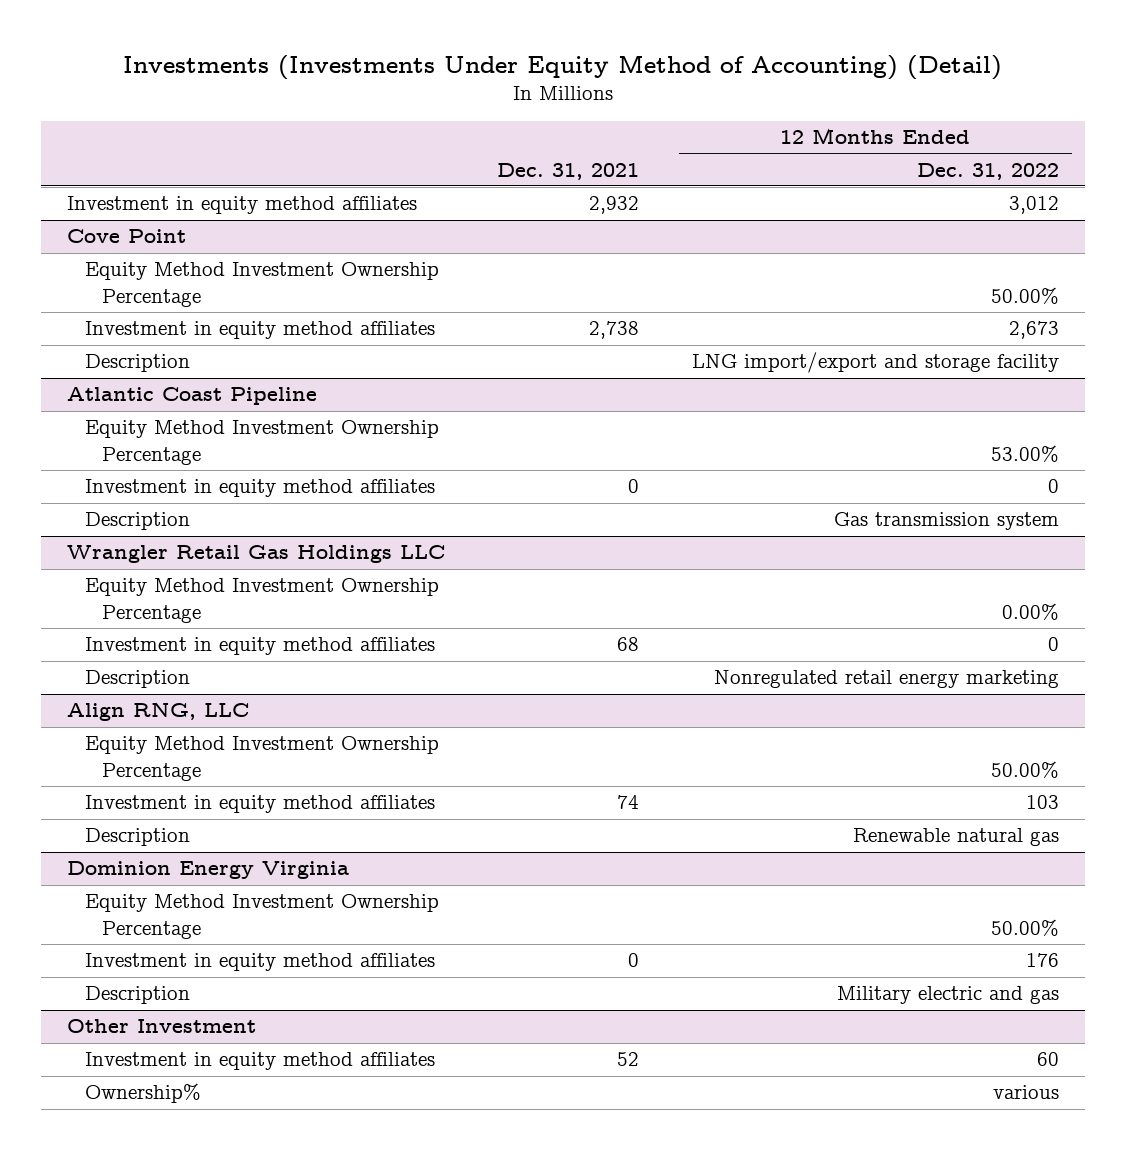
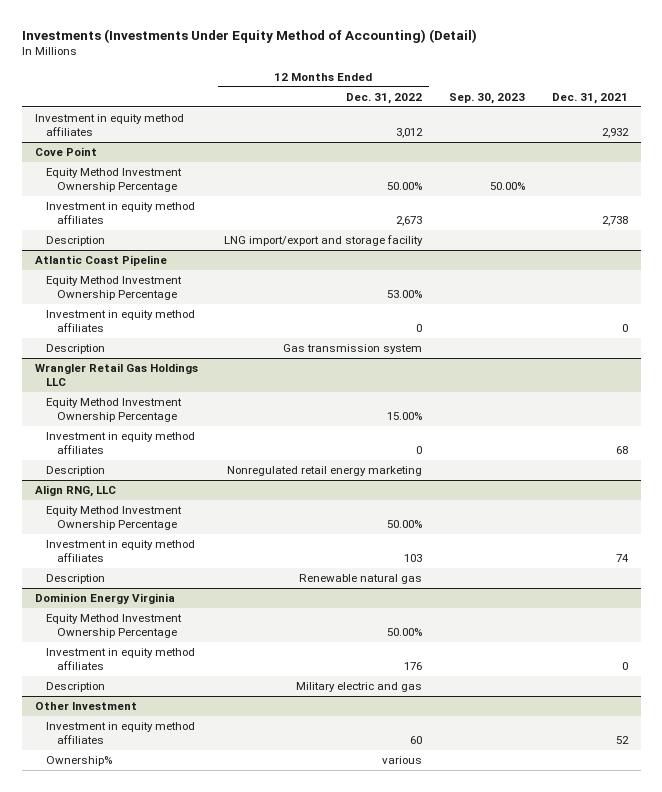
- | Dec. 31, 2021 | 12 Months Ended Dec. 31, 2022
+ | 12 Months Ended Dec. 31, 2022 | Sep. 30, 2023 | Dec. 31, 2021
@ Wrangler Retail Gas Holdings LLC
- Equity Method Investment Ownership Percentage | | 0.00%
+ Equity Method Investment Ownership Percentage | 15.00% | |

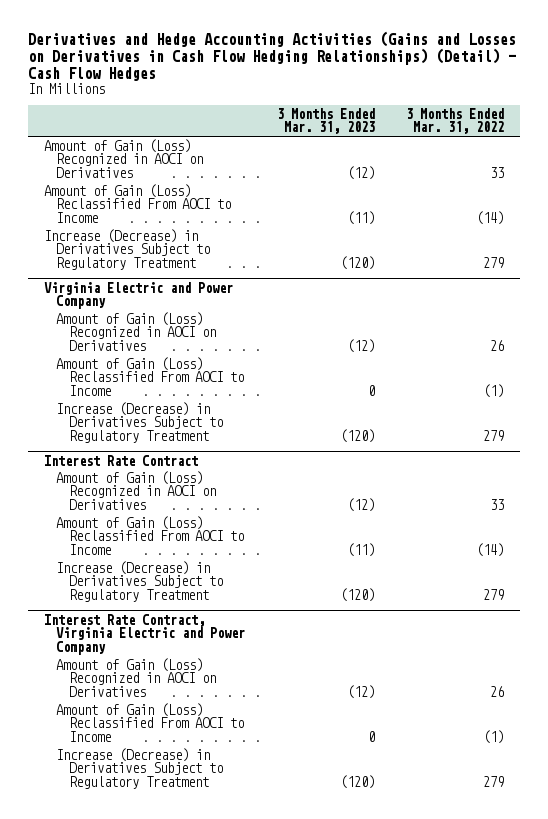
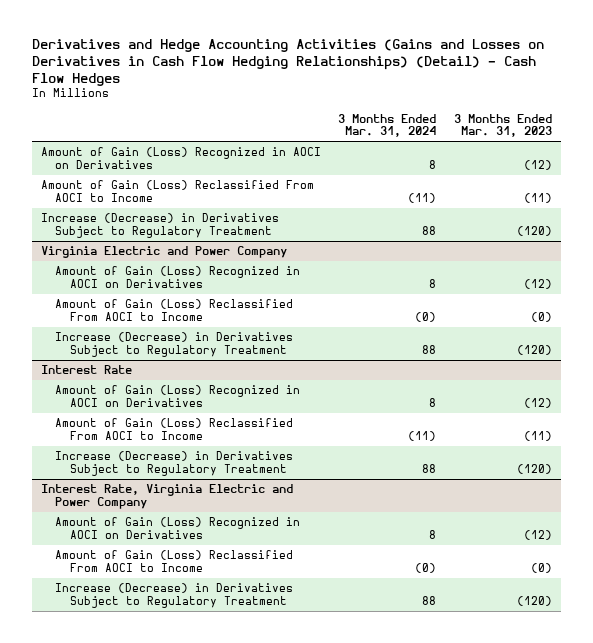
- | 3 Months Ended Mar. 31, 2023 | 3 Months Ended Mar. 31, 2022
+ | 3 Months Ended Mar. 31, 2024 | 3 Months Ended Mar. 31, 2023
@ Virginia Electric and Power Company
- Amount of Gain (Loss) Reclassified From AOCI to Income | 0 | (1)
+ Amount of Gain (Loss) Reclassified From AOCI to Income | (0) | (0)
- Interest Rate Contract
+ Interest Rate
- Interest Rate Contract, Virginia Electric and Power Company
+ Interest Rate, Virginia Electric and Power Company
- Amount of Gain (Loss) Reclassified From AOCI to Income | 0 | (1)
+ Amount of Gain (Loss) Reclassified From AOCI to Income | (0) | (0)

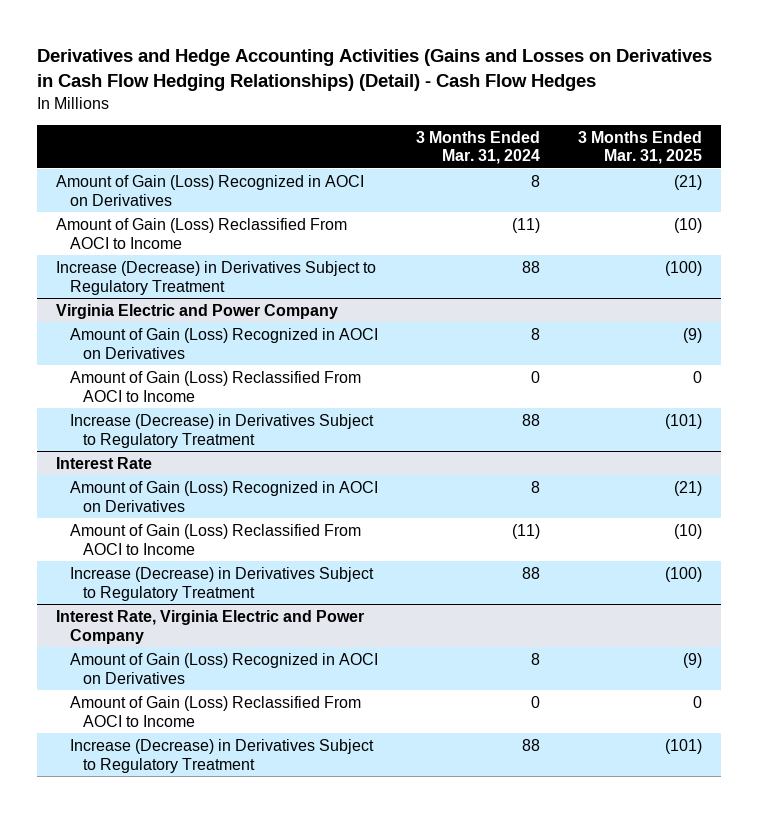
- | 3 Months Ended Mar. 31, 2024 | 3 Months Ended Mar. 31, 2023
+ | 3 Months Ended Mar. 31, 2024 | 3 Months Ended Mar. 31, 2025
@ Virginia Electric and Power Company
- Amount of Gain (Loss) Reclassified From AOCI to Income | (0) | (0)
+ Amount of Gain (Loss) Reclassified From AOCI to Income | 0 | 0
@ Interest Rate, Virginia Electric and Power Company
- Amount of Gain (Loss) Reclassified From AOCI to Income | (0) | (0)
+ Amount of Gain (Loss) Reclassified From AOCI to Income | 0 | 0

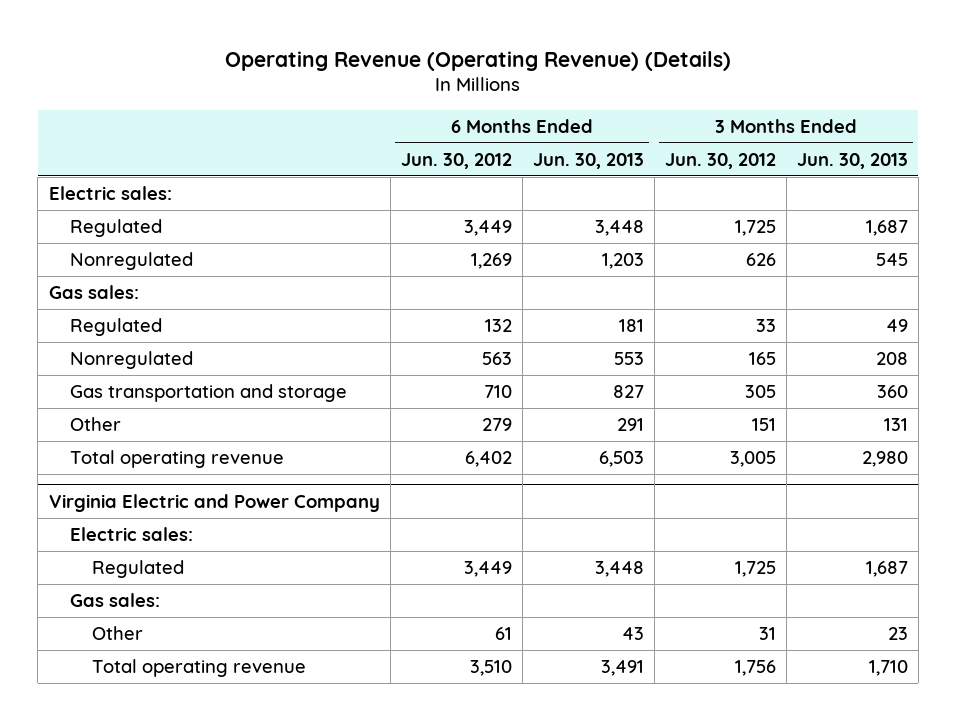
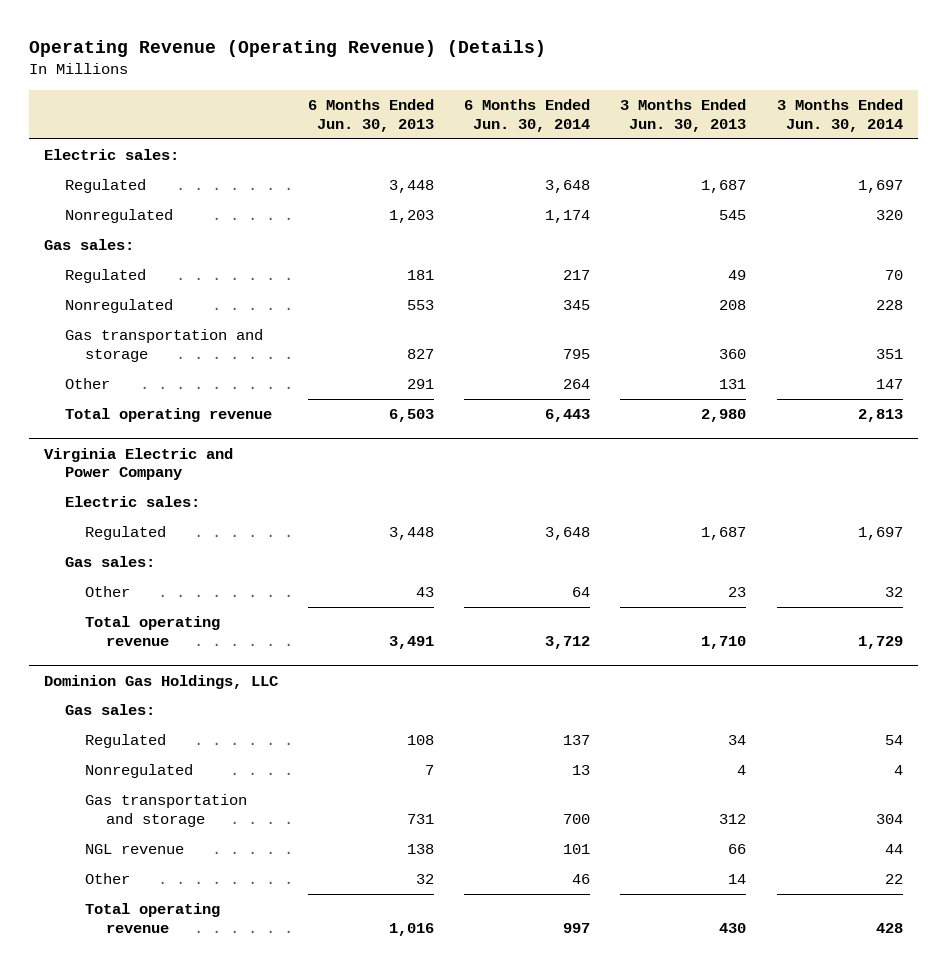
- | 6 Months Ended Jun. 30, 2012 | 6 Months Ended Jun. 30, 2013 | 3 Months Ended Jun. 30, 2012 | 3 Months Ended Jun. 30, 2013
+ | 6 Months Ended Jun. 30, 2013 | 6 Months Ended Jun. 30, 2014 | 3 Months Ended Jun. 30, 2013 | 3 Months Ended Jun. 30, 2014
+ Dominion Gas Holdings, LLC
+ Gas sales:
+ Regulated | 108 | 137 | 34 | 54
+ Nonregulated | 7 | 13 | 4 | 4
+ Gas transportation and storage | 731 | 700 | 312 | 304
+ NGL revenue | 138 | 101 | 66 | 44
+ Other | 32 | 46 | 14 | 22
+ Total operating revenue | 1,016 | 997 | 430 | 428

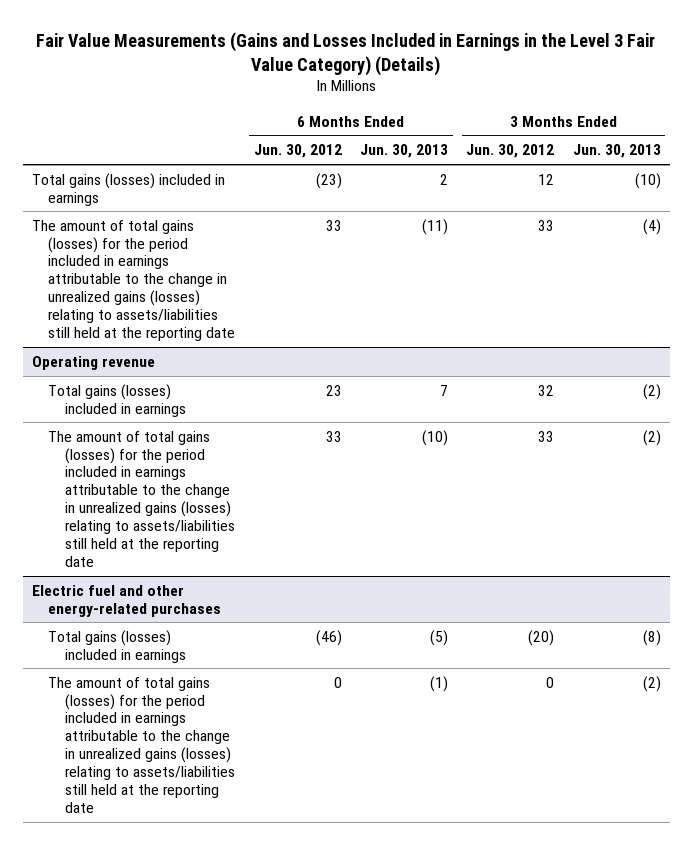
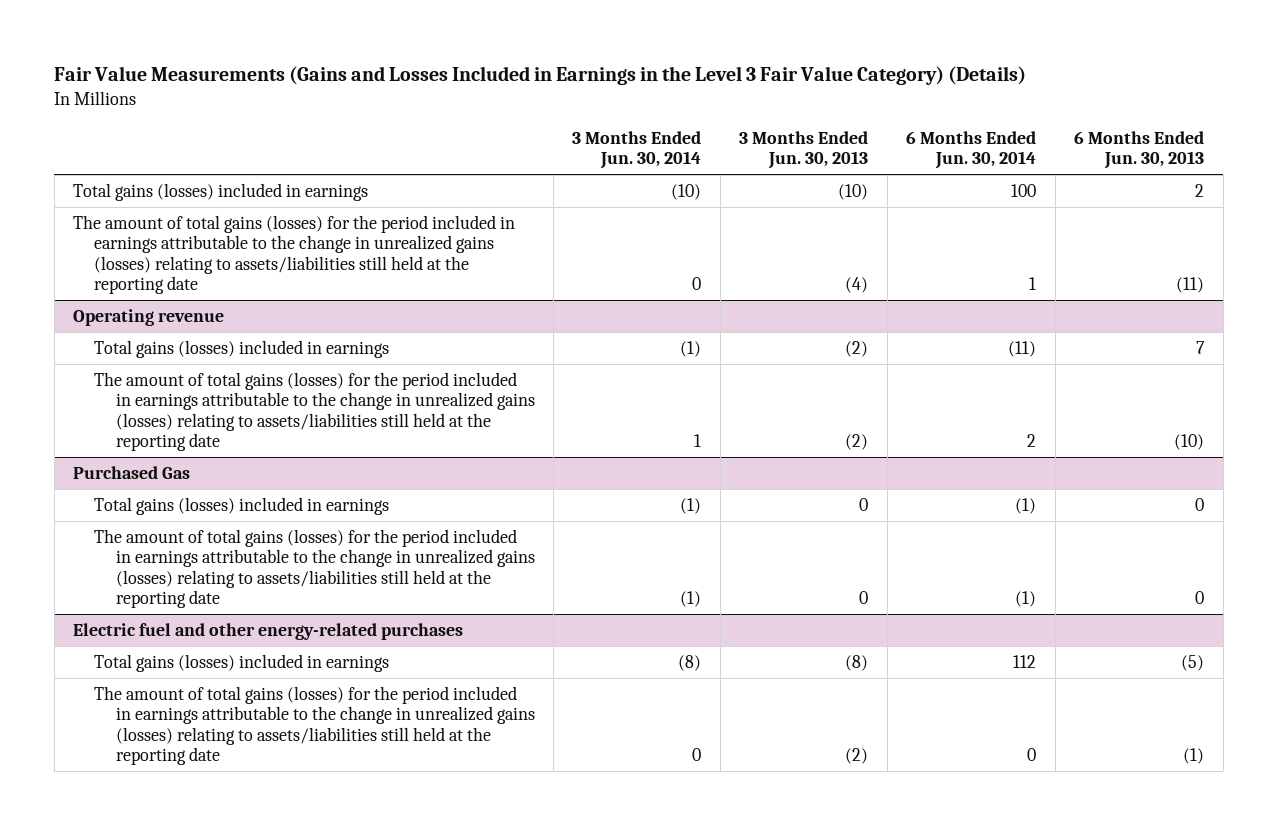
- | 6 Months Ended Jun. 30, 2012 | 6 Months Ended Jun. 30, 2013 | 3 Months Ended Jun. 30, 2012 | 3 Months Ended Jun. 30, 2013
+ | 3 Months Ended Jun. 30, 2014 | 3 Months Ended Jun. 30, 2013 | 6 Months Ended Jun. 30, 2014 | 6 Months Ended Jun. 30, 2013
+ Purchased Gas
+ Total gains (losses) included in earnings | (1) | 0 | (1) | 0
+ The amount of total gains (losses) for the period included in earnings attributable to the change in unrealized gains (losses) relating to assets/liabilities still held at the reporting date | (1) | 0 | (1) | 0

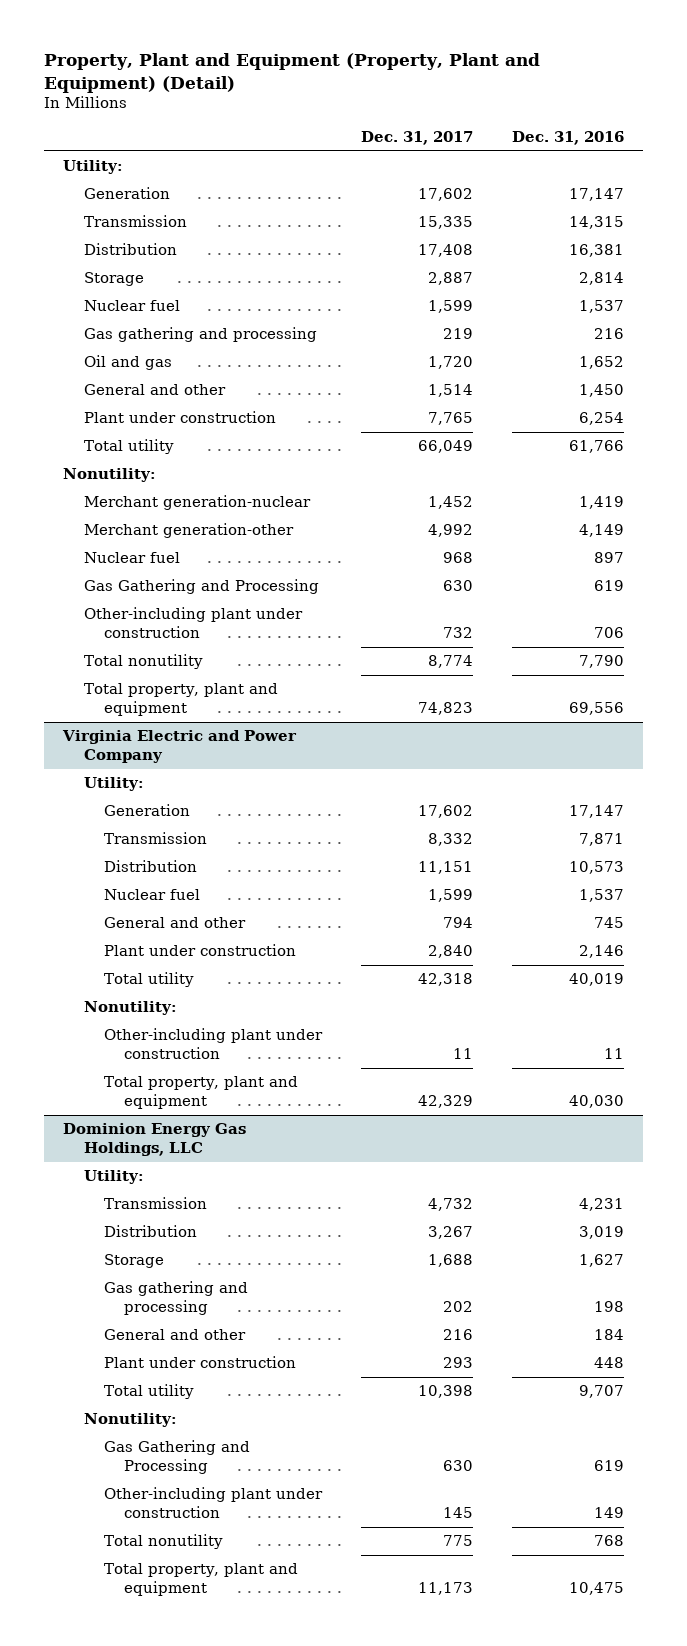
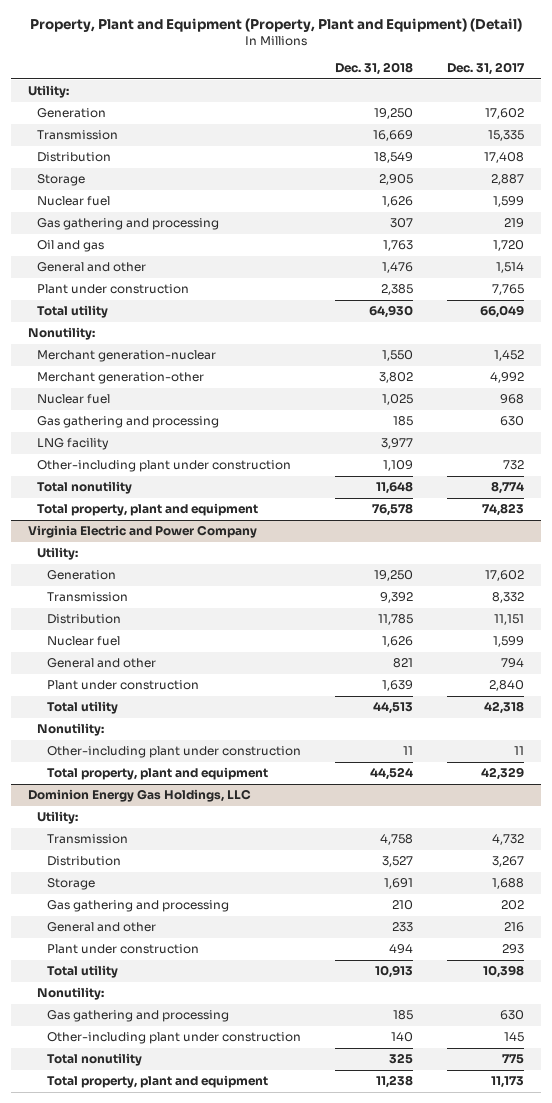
- | Dec. 31, 2017 | Dec. 31, 2016
+ | Dec. 31, 2018 | Dec. 31, 2017
- Gas Gathering and Processing | 630 | 619
+ Gas gathering and processing | 185 | 630
+ LNG facility | 3,977 |
@ Dominion Energy Gas Holdings, LLC
- Gas Gathering and Processing | 630 | 619
+ Gas gathering and processing | 185 | 630

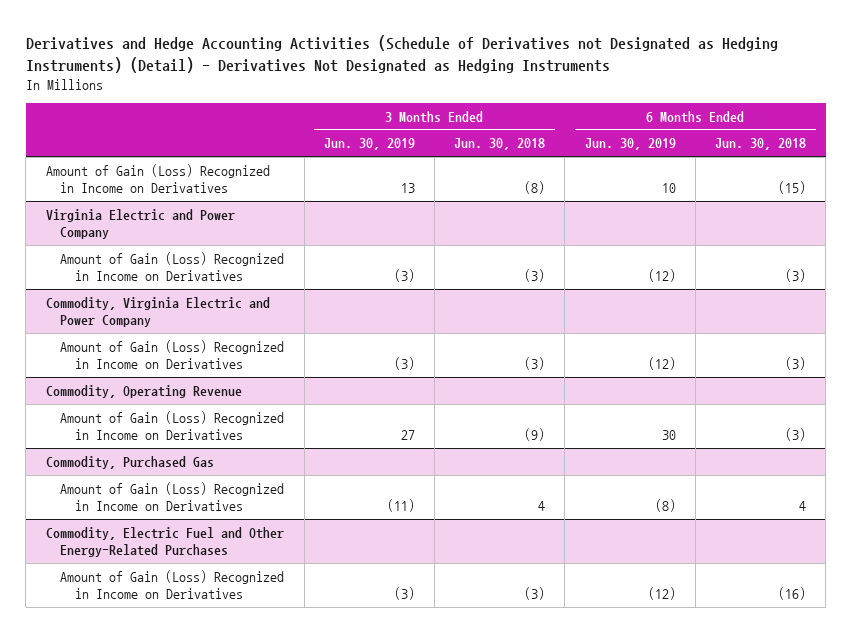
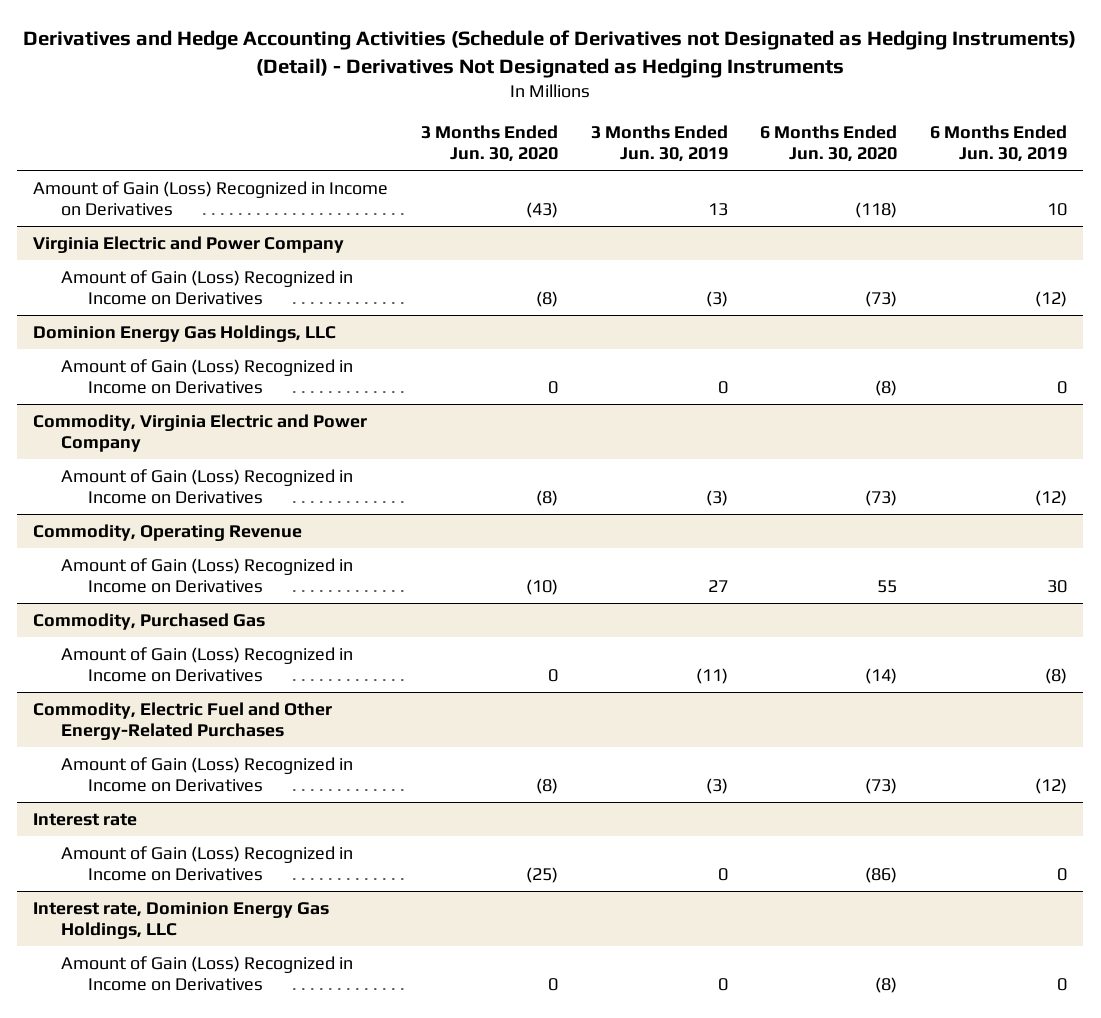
- | 3 Months Ended Jun. 30, 2019 | 3 Months Ended Jun. 30, 2018 | 6 Months Ended Jun. 30, 2019 | 6 Months Ended Jun. 30, 2018
+ | 3 Months Ended Jun. 30, 2020 | 3 Months Ended Jun. 30, 2019 | 6 Months Ended Jun. 30, 2020 | 6 Months Ended Jun. 30, 2019
+ Dominion Energy Gas Holdings, LLC
+ Amount of Gain (Loss) Recognized in Income on Derivatives | 0 | 0 | (8) | 0
+ Interest rate
+ Amount of Gain (Loss) Recognized in Income on Derivatives | (25) | 0 | (86) | 0
+ Interest rate, Dominion Energy Gas Holdings, LLC
+ Amount of Gain (Loss) Recognized in Income on Derivatives | 0 | 0 | (8) | 0

